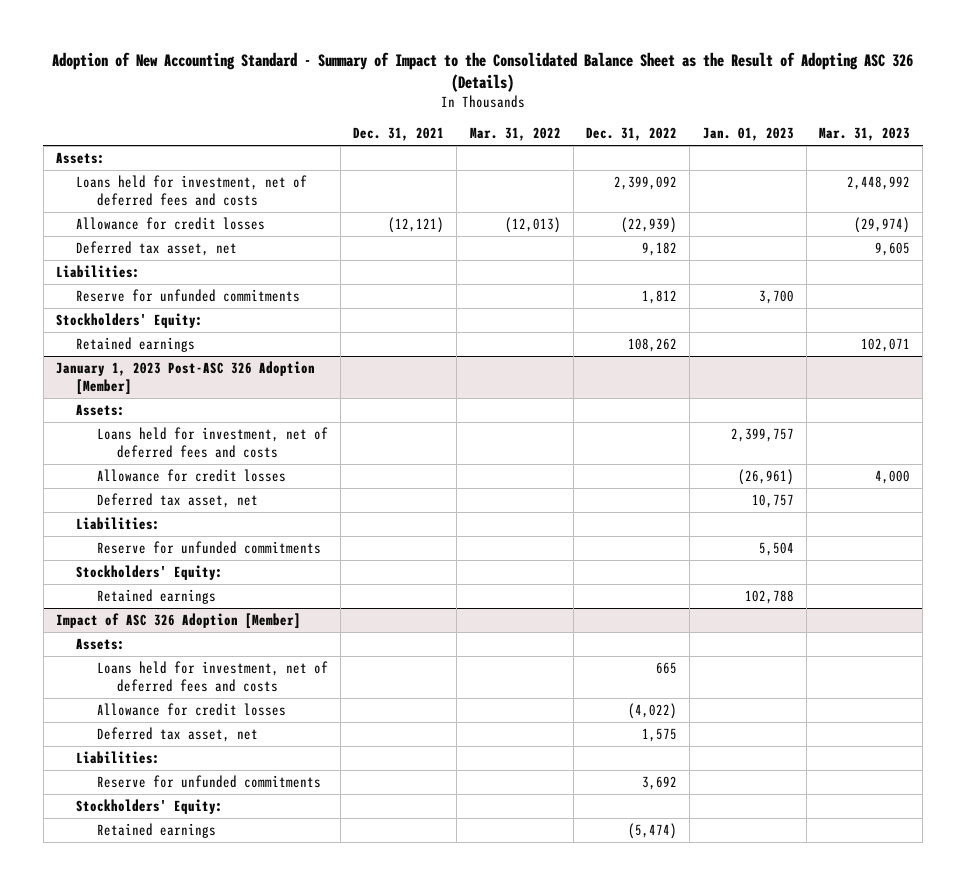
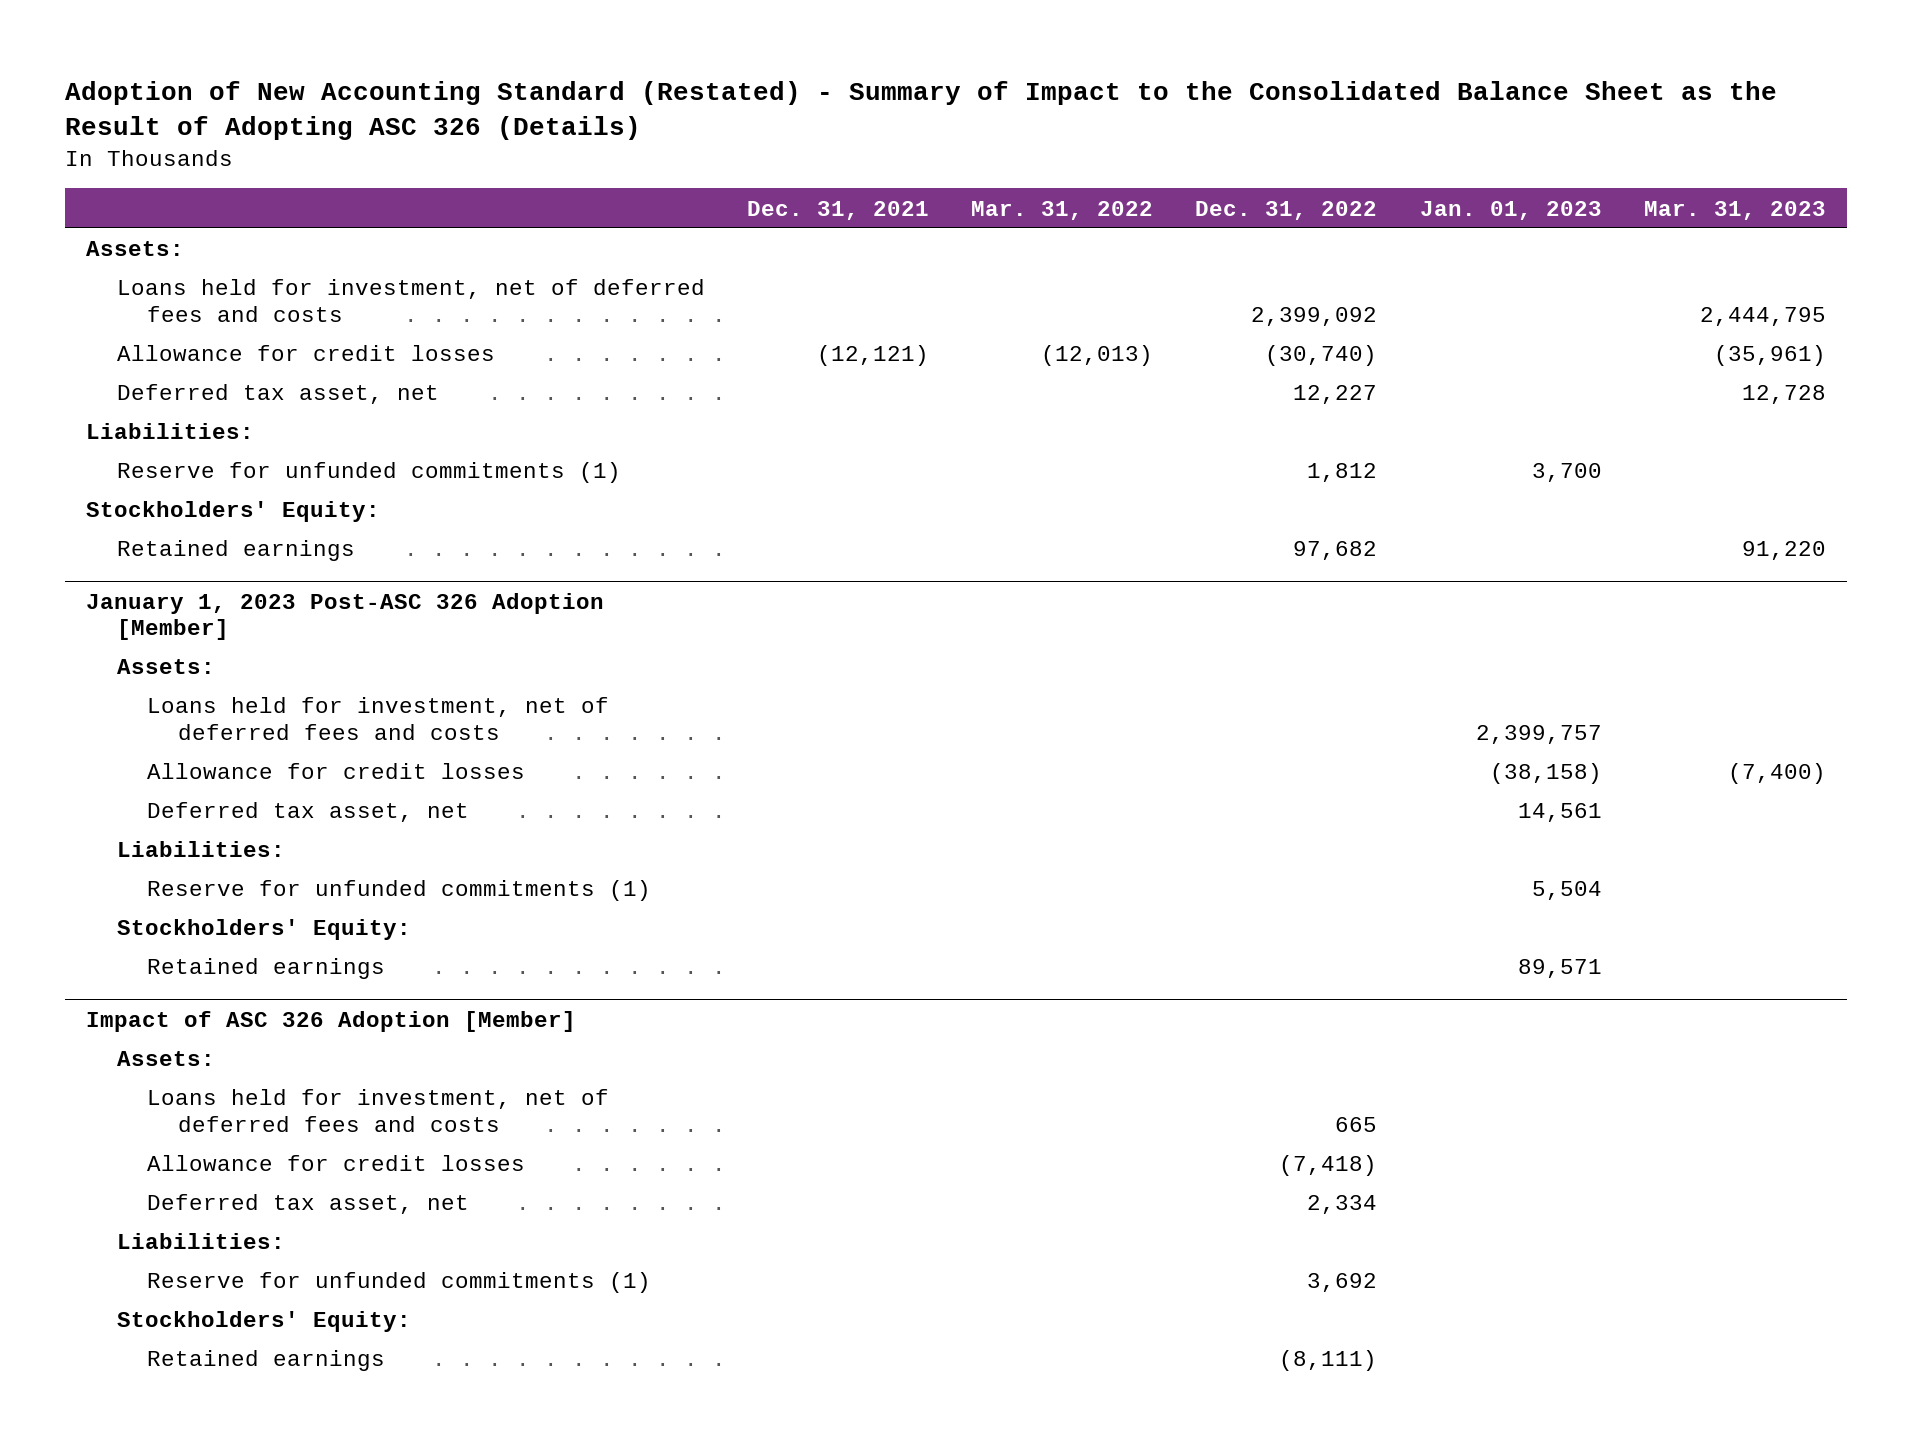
- Adoption of New Accounting Standard - Summary of Impact to the Consolidated Balance Sheet as the Result of Adopting ASC 326 (Details)
+ Adoption of New Accounting Standard (Restated) - Summary of Impact to the Consolidated Balance Sheet as the Result of Adopting ASC 326 (Details)
- Loans held for investment, net of deferred fees and costs | | | 2,399,092 | | 2,448,992
- Allowance for credit losses | (12,121) | (12,013) | (22,939) | | (29,974)
- Deferred tax asset, net | | | 9,182 | | 9,605
+ Loans held for investment, net of deferred fees and costs | | | 2,399,092 | | 2,444,795
+ Allowance for credit losses | (12,121) | (12,013) | (30,740) | | (35,961)
+ Deferred tax asset, net | | | 12,227 | | 12,728
- Reserve for unfunded commitments | | | 1,812 | 3,700 |
+ Reserve for unfunded commitments (1) | | | 1,812 | 3,700 |
- Retained earnings | | | 108,262 | | 102,071
+ Retained earnings | | | 97,682 | | 91,220
@ January 1, 2023 Post-ASC 326 Adoption [Member]
- Allowance for credit losses | | | | (26,961) | 4,000
- Deferred tax asset, net | | | | 10,757 |
+ Allowance for credit losses | | | | (38,158) | (7,400)
+ Deferred tax asset, net | | | | 14,561 |
- Reserve for unfunded commitments | | | | 5,504 |
+ Reserve for unfunded commitments (1) | | | | 5,504 |
- Retained earnings | | | | 102,788 |
+ Retained earnings | | | | 89,571 |
@ Impact of ASC 326 Adoption [Member]
- Allowance for credit losses | | | (4,022) | |
- Deferred tax asset, net | | | 1,575 | |
+ Allowance for credit losses | | | (7,418) | |
+ Deferred tax asset, net | | | 2,334 | |
- Reserve for unfunded commitments | | | 3,692 | |
+ Reserve for unfunded commitments (1) | | | 3,692 | |
- Retained earnings | | | (5,474) | |
+ Retained earnings | | | (8,111) | |

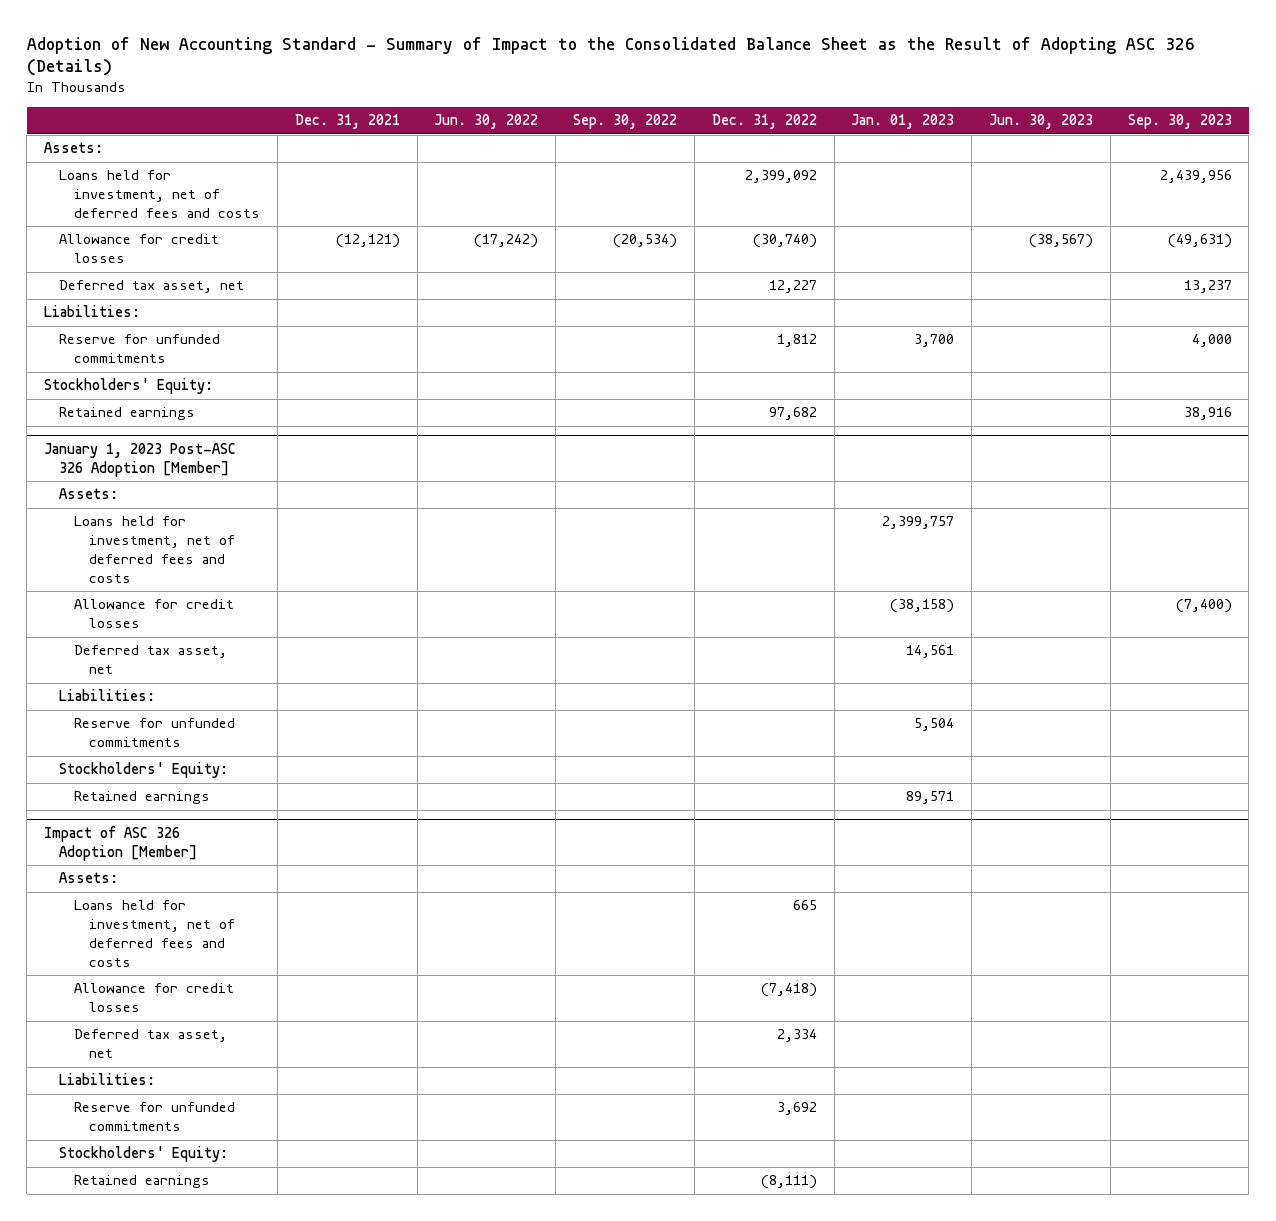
- Adoption of New Accounting Standard (Restated) - Summary of Impact to the Consolidated Balance Sheet as the Result of Adopting ASC 326 (Details)
+ Adoption of New Accounting Standard - Summary of Impact to the Consolidated Balance Sheet as the Result of Adopting ASC 326 (Details)
- | Dec. 31, 2021 | Mar. 31, 2022 | Dec. 31, 2022 | Jan. 01, 2023 | Mar. 31, 2023
+ | Dec. 31, 2021 | Jun. 30, 2022 | Sep. 30, 2022 | Dec. 31, 2022 | Jan. 01, 2023 | Jun. 30, 2023 | Sep. 30, 2023
- Reserve for unfunded commitments (1) | | | 1,812 | 3,700 |
+ Reserve for unfunded commitments | | | | 1,812 | 3,700 | | 4,000
@ January 1, 2023 Post-ASC 326 Adoption [Member]
- Reserve for unfunded commitments (1) | | | | 5,504 |
+ Reserve for unfunded commitments | | | | | 5,504 | |
@ Impact of ASC 326 Adoption [Member]
- Reserve for unfunded commitments (1) | | | 3,692 | |
+ Reserve for unfunded commitments | | | | 3,692 | | |

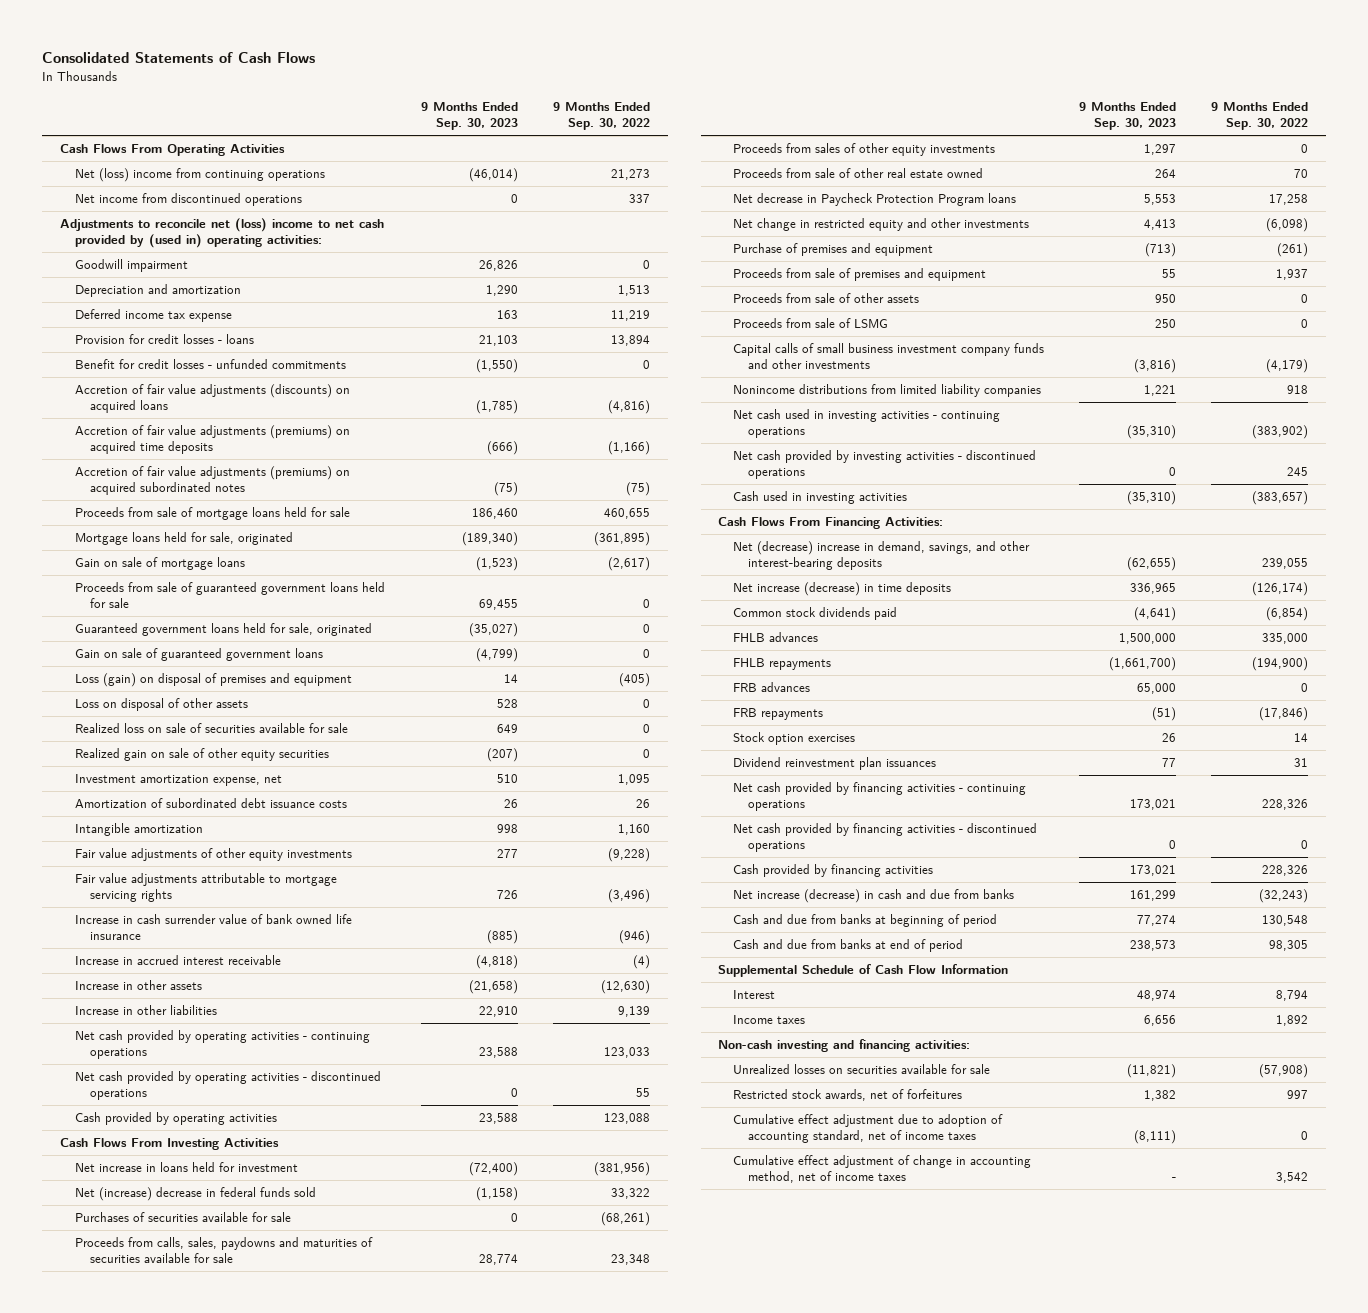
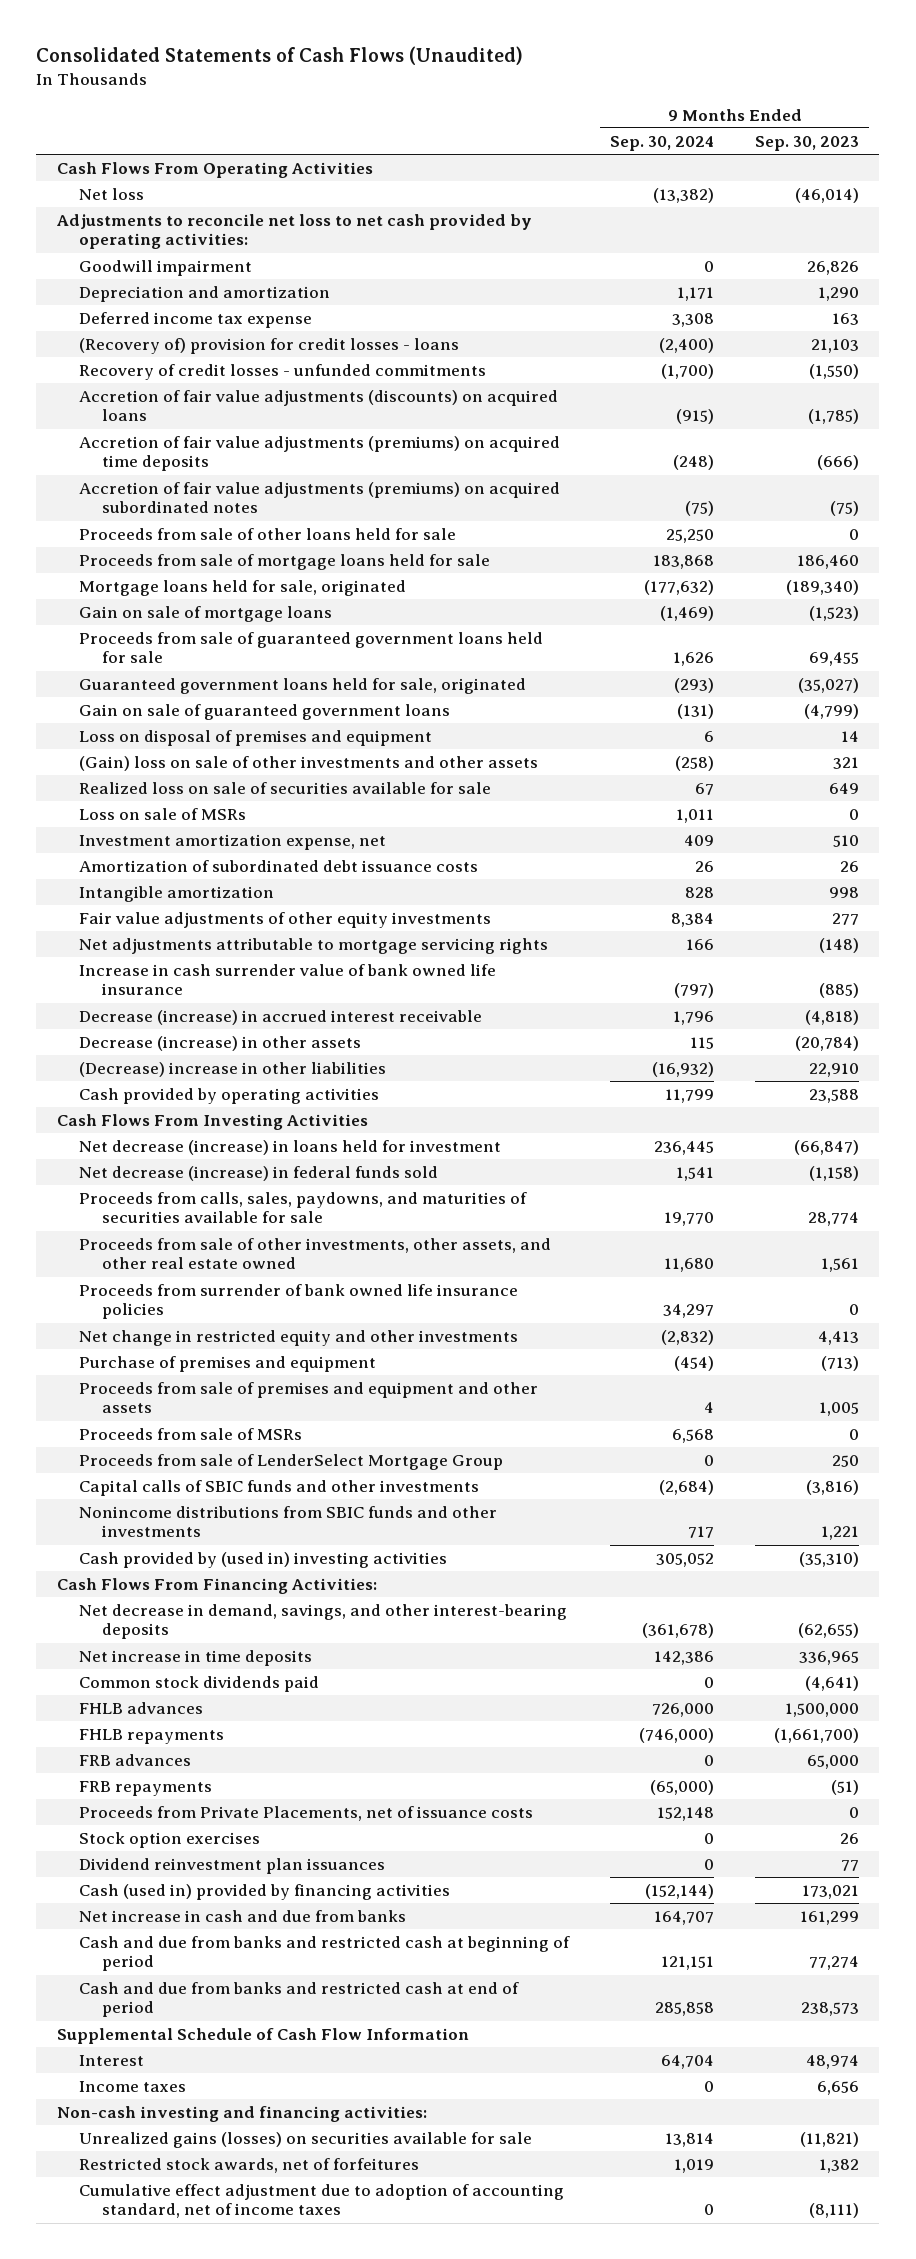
- Consolidated Statements of Cash Flows
+ Consolidated Statements of Cash Flows (Unaudited)
- | 9 Months Ended Sep. 30, 2023 | 9 Months Ended Sep. 30, 2022
+ | 9 Months Ended Sep. 30, 2024 | 9 Months Ended Sep. 30, 2023
- Net (loss) income from continuing operations | (46,014) | 21,273
- Net income from discontinued operations | 0 | 337
- Adjustments to reconcile net (loss) income to net cash provided by (used in) operating activities:
+ Net loss | (13,382) | (46,014)
+ Adjustments to reconcile net loss to net cash provided by operating activities:
- Provision for credit losses - loans | 21,103 | 13,894
- Benefit for credit losses - unfunded commitments | (1,550) | 0
+ (Recovery of) provision for credit losses - loans | (2,400) | 21,103
+ Recovery of credit losses - unfunded commitments | (1,700) | (1,550)
+ Proceeds from sale of other loans held for sale | 25,250 | 0
- Loss (gain) on disposal of premises and equipment | 14 | (405)
- Loss on disposal of other assets | 528 | 0
+ Loss on disposal of premises and equipment | 6 | 14
+ (Gain) loss on sale of other investments and other assets | (258) | 321
- Realized gain on sale of other equity securities | (207) | 0
+ Loss on sale of MSRs | 1,011 | 0
- Fair value adjustments attributable to mortgage servicing rights | 726 | (3,496)
+ Net adjustments attributable to mortgage servicing rights | 166 | (148)
- Increase in accrued interest receivable | (4,818) | (4)
- Increase in other assets | (21,658) | (12,630)
- Increase in other liabilities | 22,910 | 9,139
- Net cash provided by operating activities - continuing operations | 23,588 | 123,033
- Net cash provided by operating activities - discontinued operations | 0 | 55
+ Decrease (increase) in accrued interest receivable | 1,796 | (4,818)
+ Decrease (increase) in other assets | 115 | (20,784)
+ (Decrease) increase in other liabilities | (16,932) | 22,910
- Net increase in loans held for investment | (72,400) | (381,956)
- Net (increase) decrease in federal funds sold | (1,158) | 33,322
- Purchases of securities available for sale | 0 | (68,261)
- Proceeds from calls, sales, paydowns and maturities of securities available for sale | 28,774 | 23,348
- Proceeds from sales of other equity investments | 1,297 | 0
- Proceeds from sale of other real estate owned | 264 | 70
- Net decrease in Paycheck Protection Program loans | 5,553 | 17,258
+ Net decrease (increase) in loans held for investment | 236,445 | (66,847)
+ Net decrease (increase) in federal funds sold | 1,541 | (1,158)
+ Proceeds from calls, sales, paydowns, and maturities of securities available for sale | 19,770 | 28,774
+ Proceeds from sale of other investments, other assets, and other real estate owned | 11,680 | 1,561
+ Proceeds from surrender of bank owned life insurance policies | 34,297 | 0
- Proceeds from sale of premises and equipment | 55 | 1,937
- Proceeds from sale of other assets | 950 | 0
- Proceeds from sale of LSMG | 250 | 0
- Capital calls of small business investment company funds and other investments | (3,816) | (4,179)
- Nonincome distributions from limited liability companies | 1,221 | 918
- Net cash used in investing activities - continuing operations | (35,310) | (383,902)
- Net cash provided by investing activities - discontinued operations | 0 | 245
- Cash used in investing activities | (35,310) | (383,657)
+ Proceeds from sale of premises and equipment and other assets | 4 | 1,005
+ Proceeds from sale of MSRs | 6,568 | 0
+ Proceeds from sale of LenderSelect Mortgage Group | 0 | 250
+ Capital calls of SBIC funds and other investments | (2,684) | (3,816)
+ Nonincome distributions from SBIC funds and other investments | 717 | 1,221
+ Cash provided by (used in) investing activities | 305,052 | (35,310)
- Net (decrease) increase in demand, savings, and other interest-bearing deposits | (62,655) | 239,055
- Net increase (decrease) in time deposits | 336,965 | (126,174)
+ Net decrease in demand, savings, and other interest-bearing deposits | (361,678) | (62,655)
+ Net increase in time deposits | 142,386 | 336,965
+ Proceeds from Private Placements, net of issuance costs | 152,148 | 0
- Net cash provided by financing activities - continuing operations | 173,021 | 228,326
- Net cash provided by financing activities - discontinued operations | 0 | 0
- Cash provided by financing activities | 173,021 | 228,326
- Net increase (decrease) in cash and due from banks | 161,299 | (32,243)
- Cash and due from banks at beginning of period | 77,274 | 130,548
- Cash and due from banks at end of period | 238,573 | 98,305
+ Cash (used in) provided by financing activities | (152,144) | 173,021
+ Net increase in cash and due from banks | 164,707 | 161,299
+ Cash and due from banks and restricted cash at beginning of period | 121,151 | 77,274
+ Cash and due from banks and restricted cash at end of period | 285,858 | 238,573
- Unrealized losses on securities available for sale | (11,821) | (57,908)
+ Unrealized gains (losses) on securities available for sale | 13,814 | (11,821)
- Cumulative effect adjustment of change in accounting method, net of income taxes | - | 3,542

